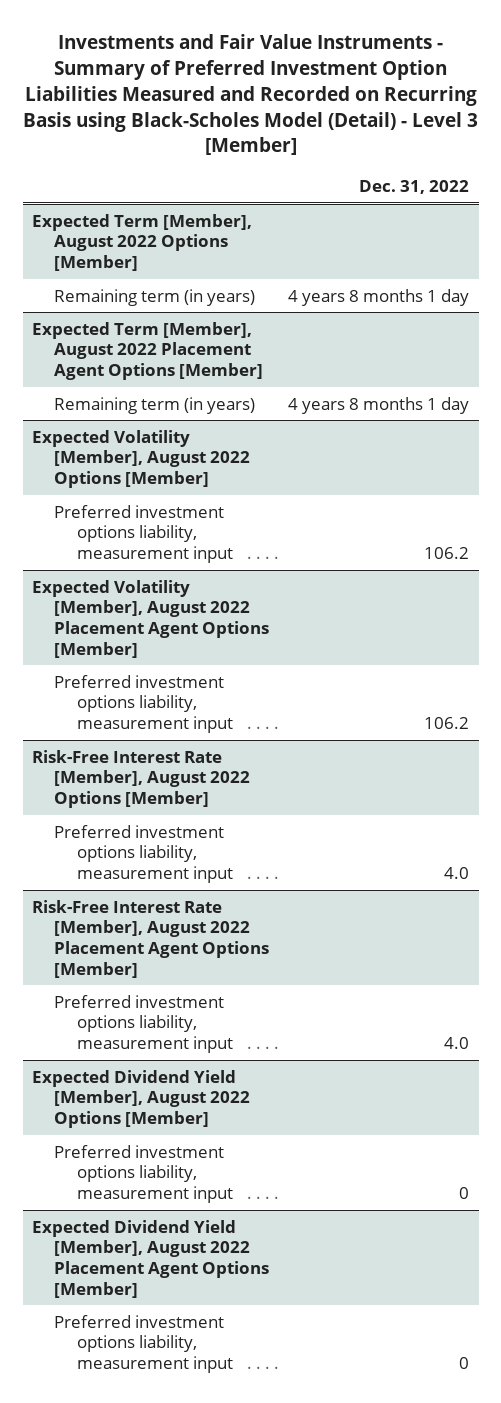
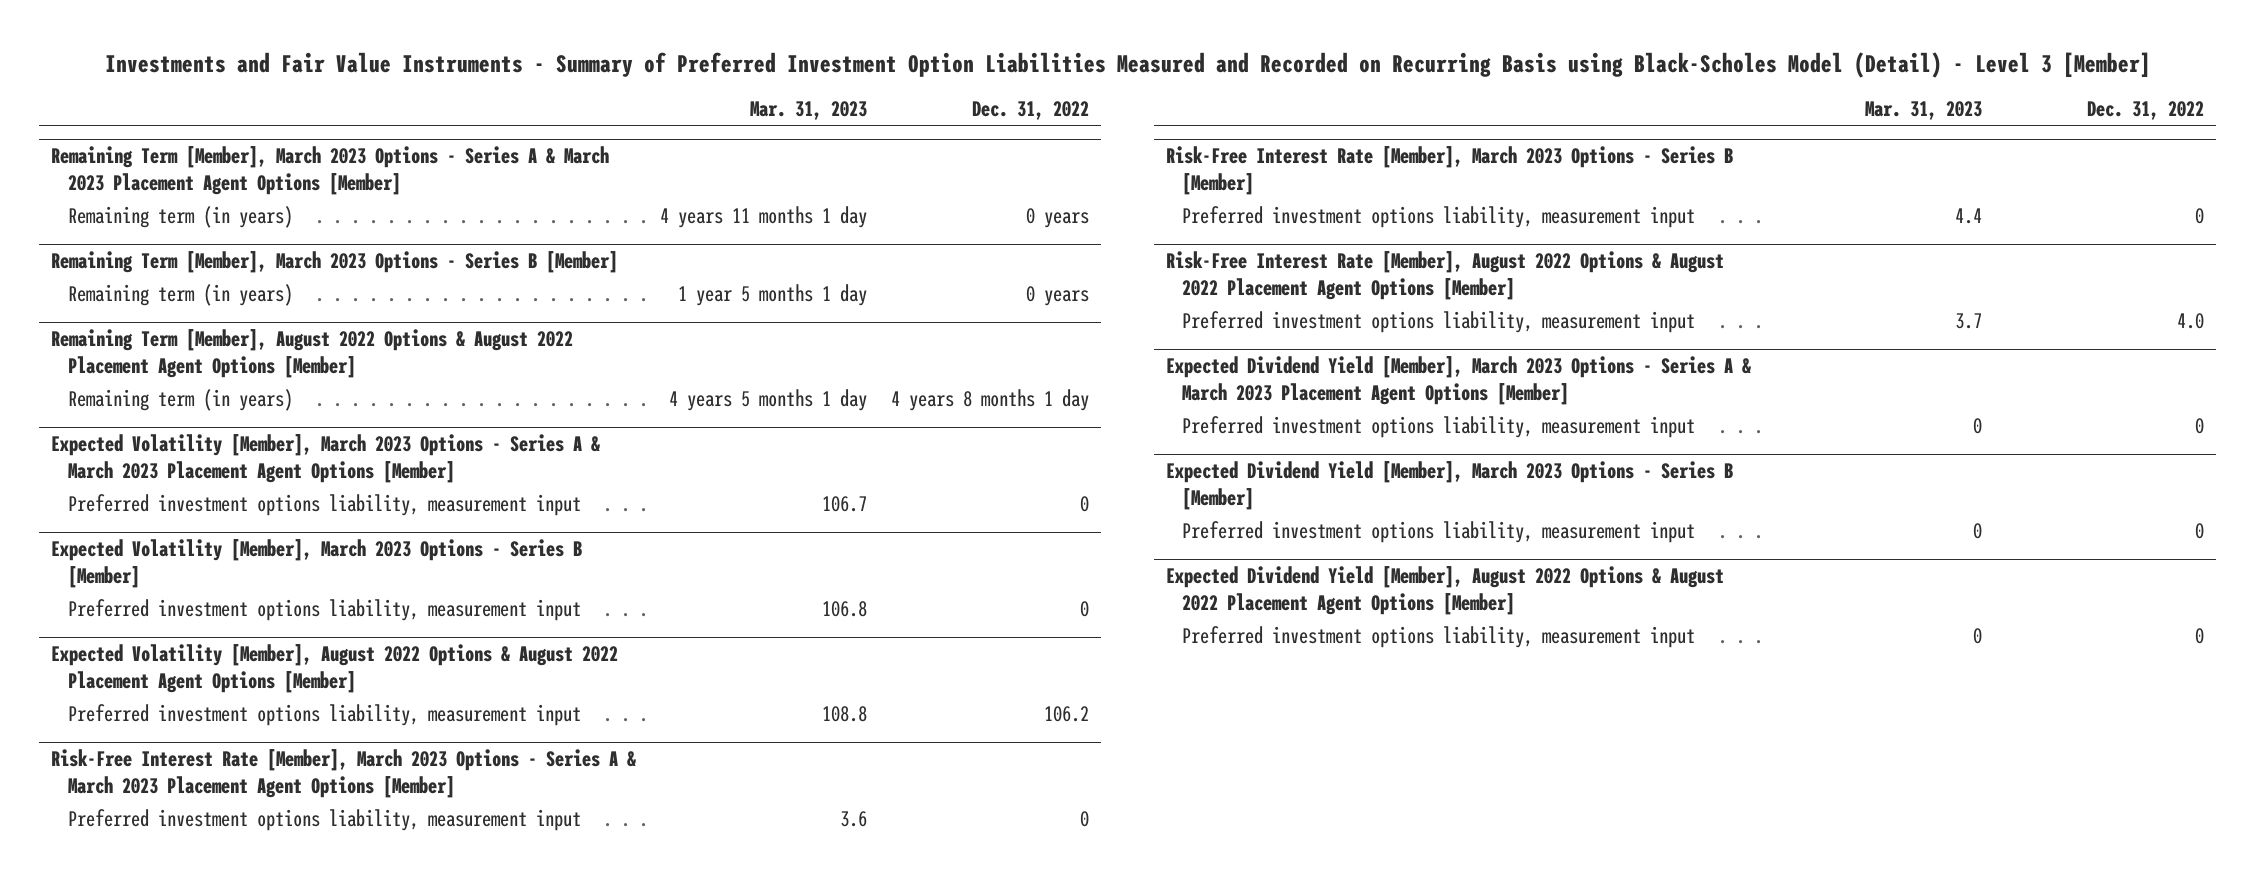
- | Dec. 31, 2022
+ | Mar. 31, 2023 | Dec. 31, 2022
- Expected Term [Member], August 2022 Options [Member]
- Remaining term (in years) | 4 years 8 months 1 day
- Expected Term [Member], August 2022 Placement Agent Options [Member]
+ Remaining Term [Member], March 2023 Options - Series A & March 2023 Placement Agent Options [Member]
+ Remaining term (in years) | 4 years 11 months 1 day | 0 years
+ Remaining Term [Member], March 2023 Options - Series B [Member]
+ Remaining term (in years) | 1 year 5 months 1 day | 0 years
+ Remaining Term [Member], August 2022 Options & August 2022 Placement Agent Options [Member]
- Expected Volatility [Member], August 2022 Options [Member]
- Preferred investment options liability, measurement input | 106.2
- Expected Volatility [Member], August 2022 Placement Agent Options [Member]
+ Expected Volatility [Member], March 2023 Options - Series A & March 2023 Placement Agent Options [Member]
+ Preferred investment options liability, measurement input | 106.7 | 0
+ Expected Volatility [Member], March 2023 Options - Series B [Member]
+ Preferred investment options liability, measurement input | 106.8 | 0
+ Expected Volatility [Member], August 2022 Options & August 2022 Placement Agent Options [Member]
- Risk-Free Interest Rate [Member], August 2022 Options [Member]
- Preferred investment options liability, measurement input | 4.0
- Risk-Free Interest Rate [Member], August 2022 Placement Agent Options [Member]
+ Risk-Free Interest Rate [Member], March 2023 Options - Series A & March 2023 Placement Agent Options [Member]
+ Preferred investment options liability, measurement input | 3.6 | 0
+ Risk-Free Interest Rate [Member], March 2023 Options - Series B [Member]
+ Preferred investment options liability, measurement input | 4.4 | 0
+ Risk-Free Interest Rate [Member], August 2022 Options & August 2022 Placement Agent Options [Member]
- Expected Dividend Yield [Member], August 2022 Options [Member]
+ Expected Dividend Yield [Member], March 2023 Options - Series A & March 2023 Placement Agent Options [Member]
- Expected Dividend Yield [Member], August 2022 Placement Agent Options [Member]
+ Expected Dividend Yield [Member], March 2023 Options - Series B [Member]
+ Expected Dividend Yield [Member], August 2022 Options & August 2022 Placement Agent Options [Member]
+ Preferred investment options liability, measurement input | 0 | 0

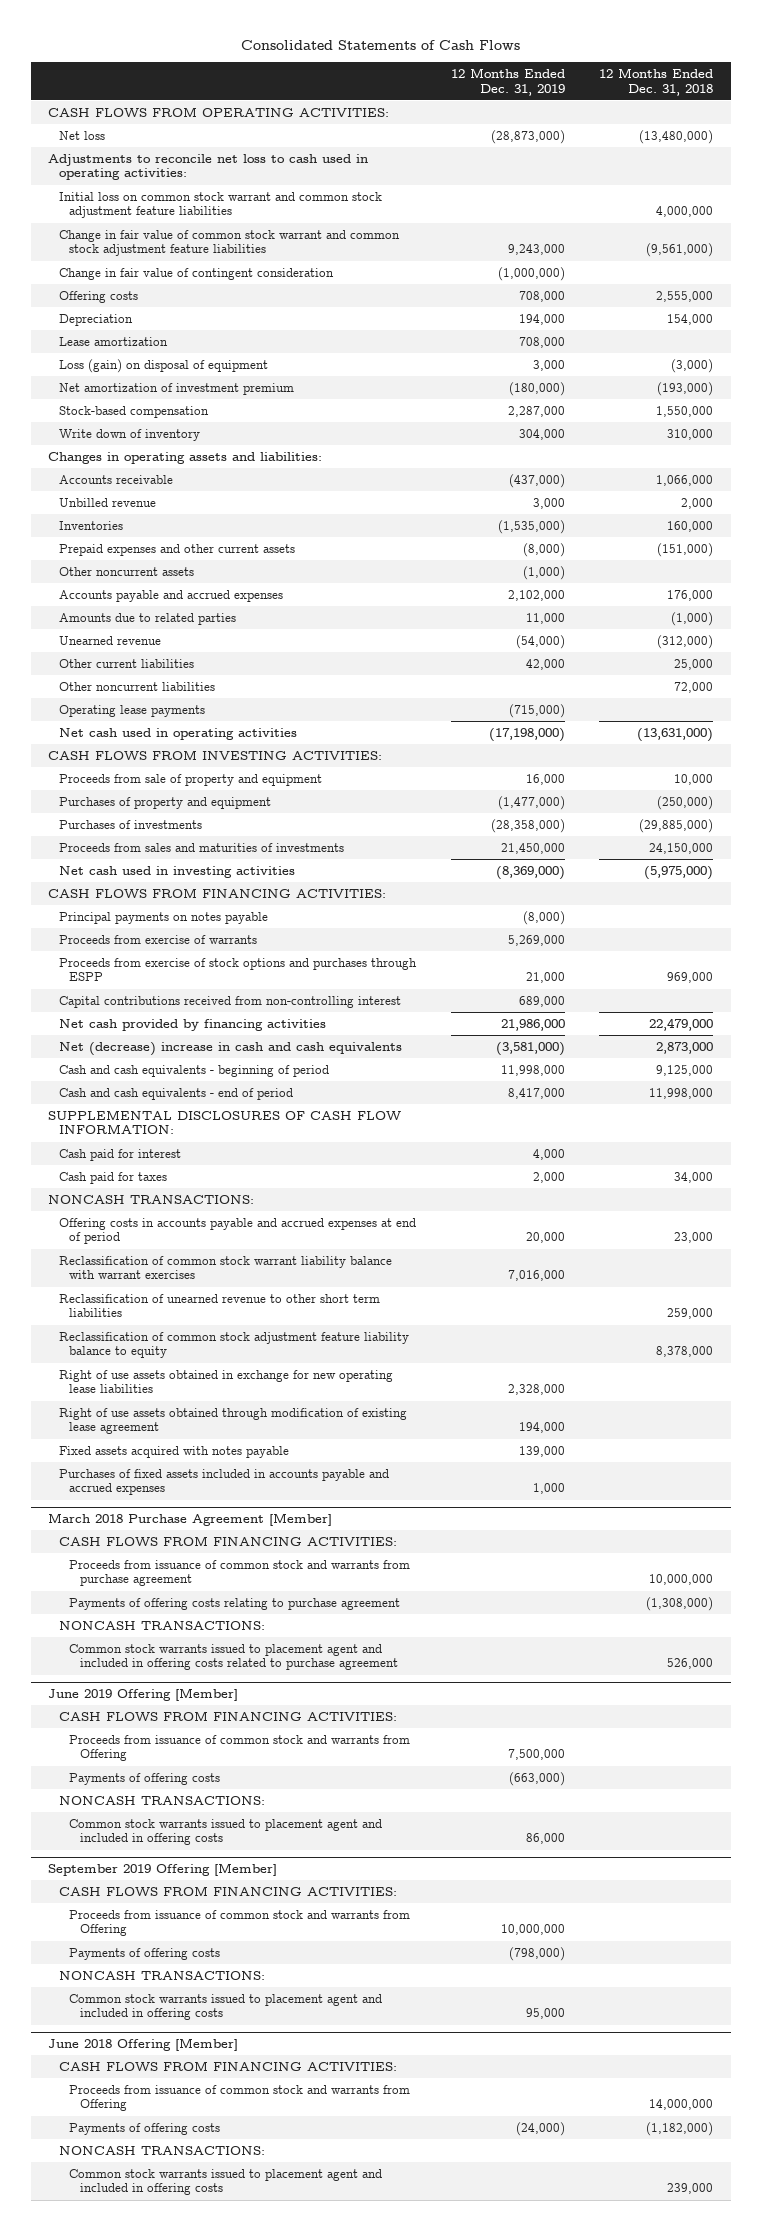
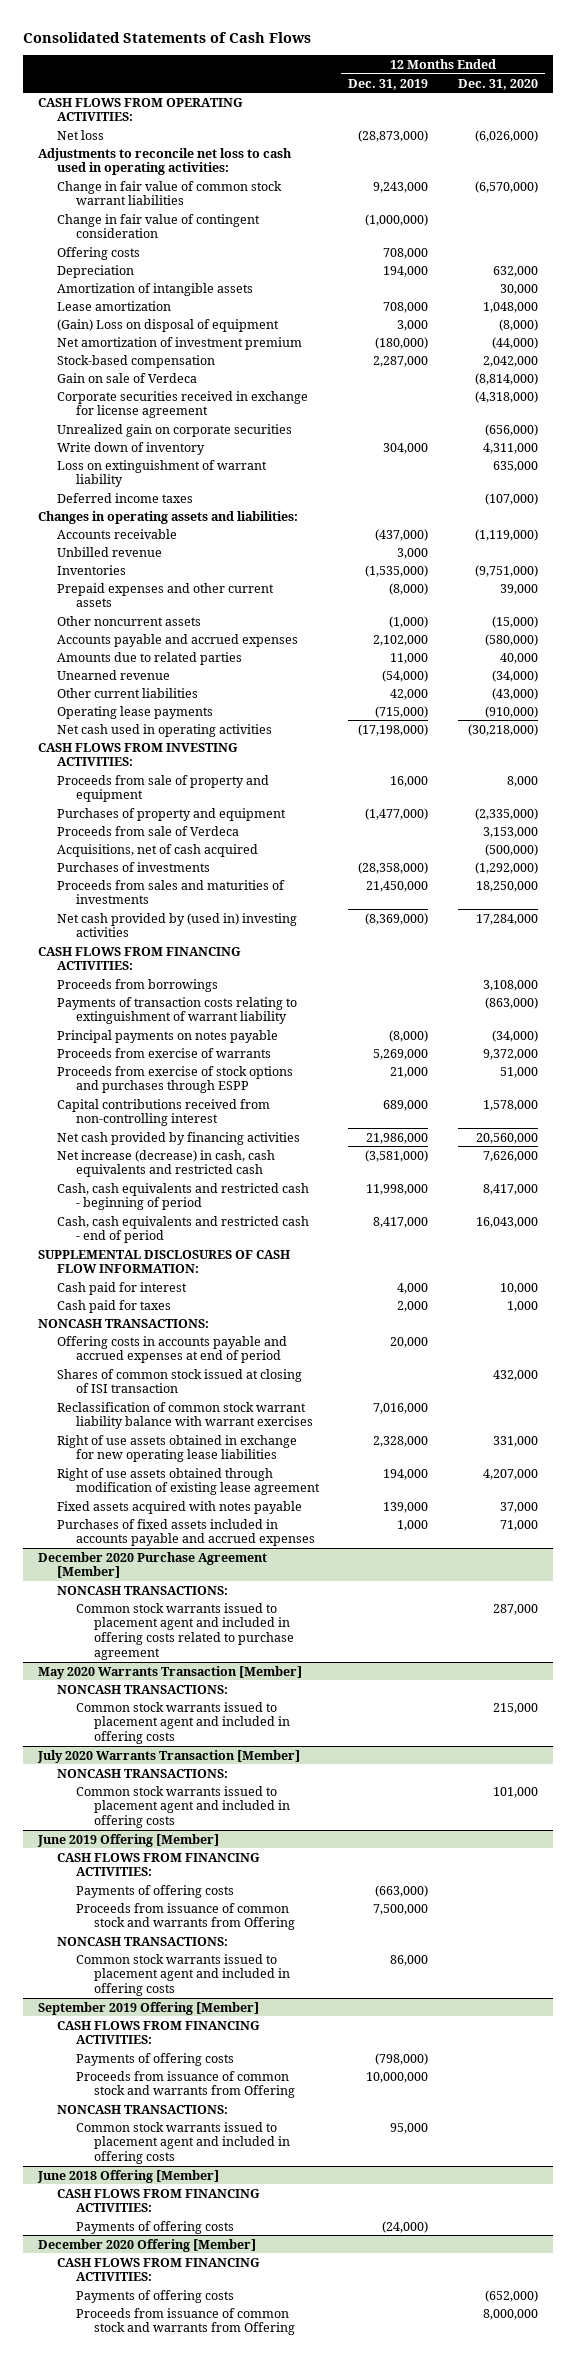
- | 12 Months Ended Dec. 31, 2019 | 12 Months Ended Dec. 31, 2018
+ | 12 Months Ended Dec. 31, 2019 | 12 Months Ended Dec. 31, 2020
- Initial loss on common stock warrant and common stock adjustment feature liabilities | | 4,000,000
- Change in fair value of common stock warrant and common stock adjustment feature liabilities | 9,243,000 | (9,561,000)
+ Change in fair value of common stock warrant liabilities | 9,243,000 | (6,570,000)
+ Amortization of intangible assets | | 30,000
- Loss (gain) on disposal of equipment | 3,000 | (3,000)
+ (Gain) Loss on disposal of equipment | 3,000 | (8,000)
+ Gain on sale of Verdeca | | (8,814,000)
+ Corporate securities received in exchange for license agreement | | (4,318,000)
+ Unrealized gain on corporate securities | | (656,000)
+ Loss on extinguishment of warrant liability | | 635,000
+ Deferred income taxes | | (107,000)
- Other noncurrent liabilities | | 72,000
+ Proceeds from sale of Verdeca | | 3,153,000
+ Acquisitions, net of cash acquired | | (500,000)
- Net cash used in investing activities | (8,369,000) | (5,975,000)
+ Net cash provided by (used in) investing activities | (8,369,000) | 17,284,000
+ Proceeds from borrowings | | 3,108,000
+ Payments of transaction costs relating to extinguishment of warrant liability | | (863,000)
- Net (decrease) increase in cash and cash equivalents | (3,581,000) | 2,873,000
- Cash and cash equivalents - beginning of period | 11,998,000 | 9,125,000
- Cash and cash equivalents - end of period | 8,417,000 | 11,998,000
+ Net increase (decrease) in cash, cash equivalents and restricted cash | (3,581,000) | 7,626,000
+ Cash, cash equivalents and restricted cash - beginning of period | 11,998,000 | 8,417,000
+ Cash, cash equivalents and restricted cash - end of period | 8,417,000 | 16,043,000
+ Shares of common stock issued at closing of ISI transaction | | 432,000
- Reclassification of unearned revenue to other short term liabilities | | 259,000
- Reclassification of common stock adjustment feature liability balance to equity | | 8,378,000
- March 2018 Purchase Agreement [Member]
- CASH FLOWS FROM FINANCING ACTIVITIES:
- Proceeds from issuance of common stock and warrants from purchase agreement | | 10,000,000
- Payments of offering costs relating to purchase agreement | | (1,308,000)
+ December 2020 Purchase Agreement [Member]
+ May 2020 Warrants Transaction [Member]
+ NONCASH TRANSACTIONS:
+ Common stock warrants issued to placement agent and included in offering costs | | 215,000
+ July 2020 Warrants Transaction [Member]
+ NONCASH TRANSACTIONS:
+ Common stock warrants issued to placement agent and included in offering costs | | 101,000
@ June 2019 Offering [Member]
moved down: Proceeds from issuance of common stock and warrants from Offering | 7,500,000 |
@ September 2019 Offering [Member]
moved down: Proceeds from issuance of common stock and warrants from Offering | 10,000,000 |
@ June 2018 Offering [Member]
- Proceeds from issuance of common stock and warrants from Offering | | 14,000,000
- NONCASH TRANSACTIONS:
- Common stock warrants issued to placement agent and included in offering costs | | 239,000
+ December 2020 Offering [Member]
+ CASH FLOWS FROM FINANCING ACTIVITIES:
+ Payments of offering costs | | (652,000)
+ Proceeds from issuance of common stock and warrants from Offering | | 8,000,000

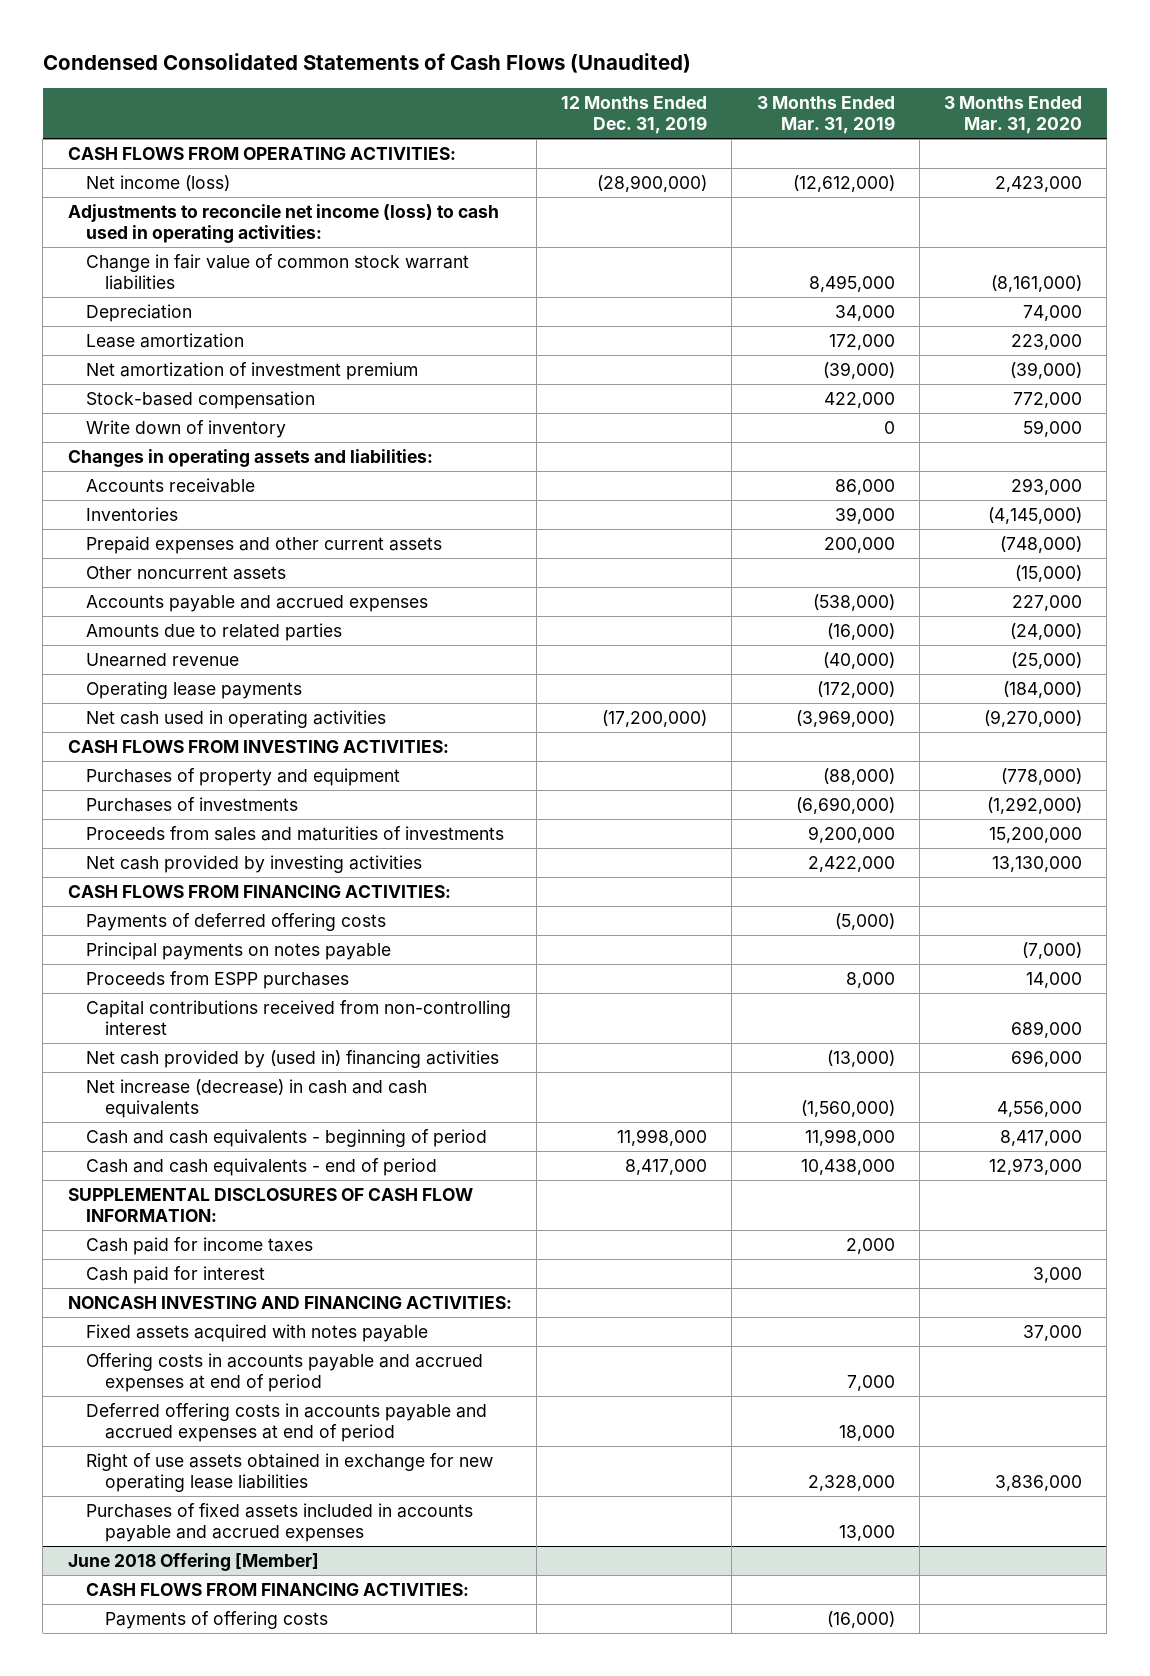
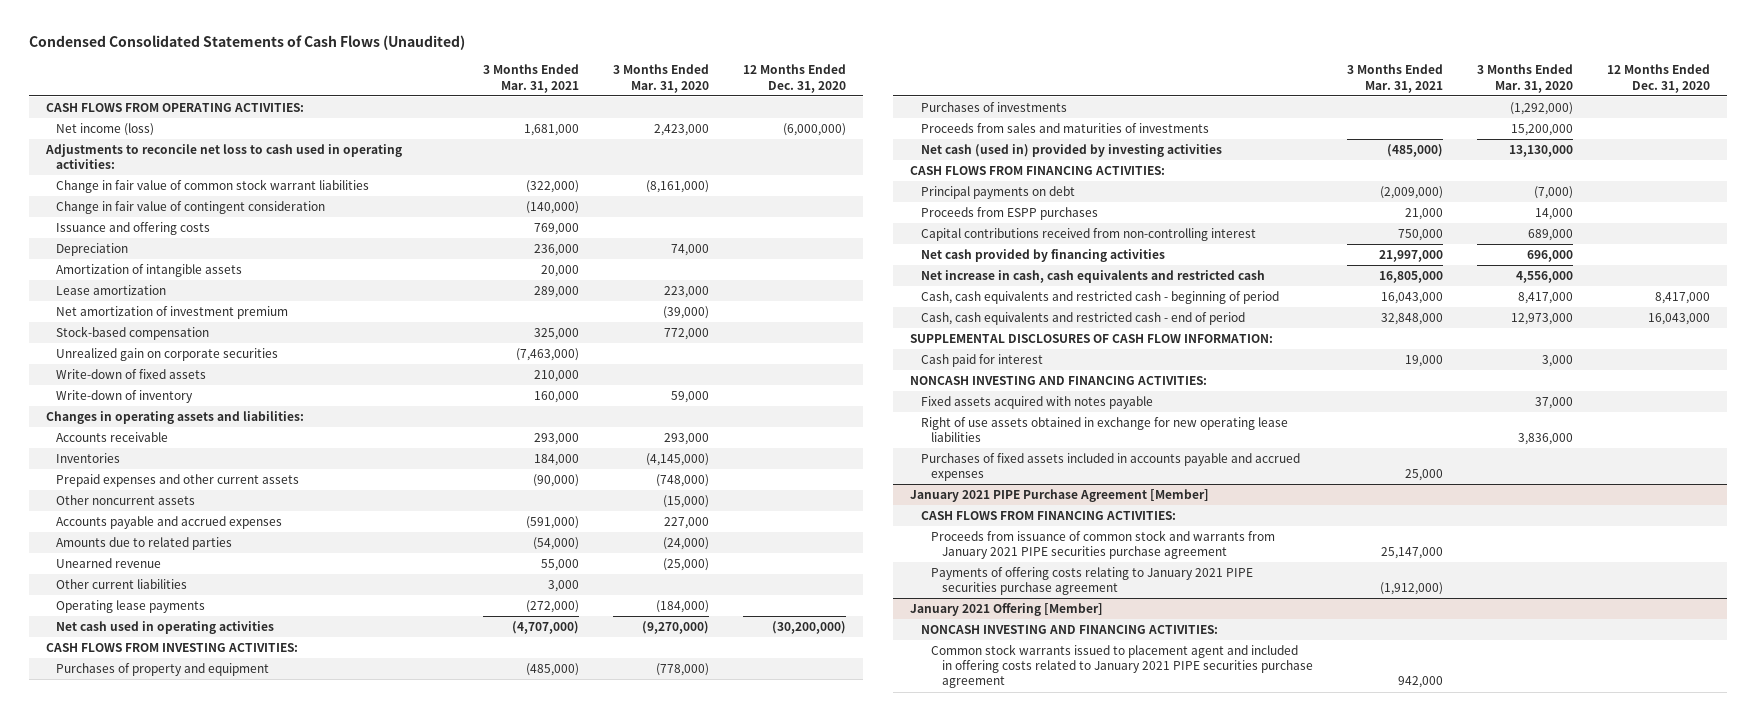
- | 12 Months Ended Dec. 31, 2019 | 3 Months Ended Mar. 31, 2019 | 3 Months Ended Mar. 31, 2020
+ | 3 Months Ended Mar. 31, 2021 | 3 Months Ended Mar. 31, 2020 | 12 Months Ended Dec. 31, 2020
- Adjustments to reconcile net income (loss) to cash used in operating activities:
+ Adjustments to reconcile net loss to cash used in operating activities:
+ Change in fair value of contingent consideration | (140,000) | |
+ Issuance and offering costs | 769,000 | |
+ Amortization of intangible assets | 20,000 | |
- Write down of inventory | | 0 | 59,000
+ Unrealized gain on corporate securities | (7,463,000) | |
+ Write-down of fixed assets | 210,000 | |
+ Write-down of inventory | 160,000 | 59,000 |
+ Other current liabilities | 3,000 | |
- Net cash provided by investing activities | | 2,422,000 | 13,130,000
+ Net cash (used in) provided by investing activities | (485,000) | 13,130,000 |
- Payments of deferred offering costs | | (5,000) |
- Principal payments on notes payable | | | (7,000)
+ Principal payments on debt | (2,009,000) | (7,000) |
- Net cash provided by (used in) financing activities | | (13,000) | 696,000
- Net increase (decrease) in cash and cash equivalents | | (1,560,000) | 4,556,000
- Cash and cash equivalents - beginning of period | 11,998,000 | 11,998,000 | 8,417,000
- Cash and cash equivalents - end of period | 8,417,000 | 10,438,000 | 12,973,000
+ Net cash provided by financing activities | 21,997,000 | 696,000 |
+ Net increase in cash, cash equivalents and restricted cash | 16,805,000 | 4,556,000 |
+ Cash, cash equivalents and restricted cash - beginning of period | 16,043,000 | 8,417,000 | 8,417,000
+ Cash, cash equivalents and restricted cash - end of period | 32,848,000 | 12,973,000 | 16,043,000
- Cash paid for income taxes | | 2,000 |
- Offering costs in accounts payable and accrued expenses at end of period | | 7,000 |
- Deferred offering costs in accounts payable and accrued expenses at end of period | | 18,000 |
- June 2018 Offering [Member]
+ January 2021 PIPE Purchase Agreement [Member]
- Payments of offering costs | | (16,000) |
+ Proceeds from issuance of common stock and warrants from January 2021 PIPE securities purchase agreement | 25,147,000 | |
+ Payments of offering costs relating to January 2021 PIPE securities purchase agreement | (1,912,000) | |
+ January 2021 Offering [Member]
+ NONCASH INVESTING AND FINANCING ACTIVITIES:
+ Common stock warrants issued to placement agent and included in offering costs related to January 2021 PIPE securities purchase agreement | 942,000 | |

